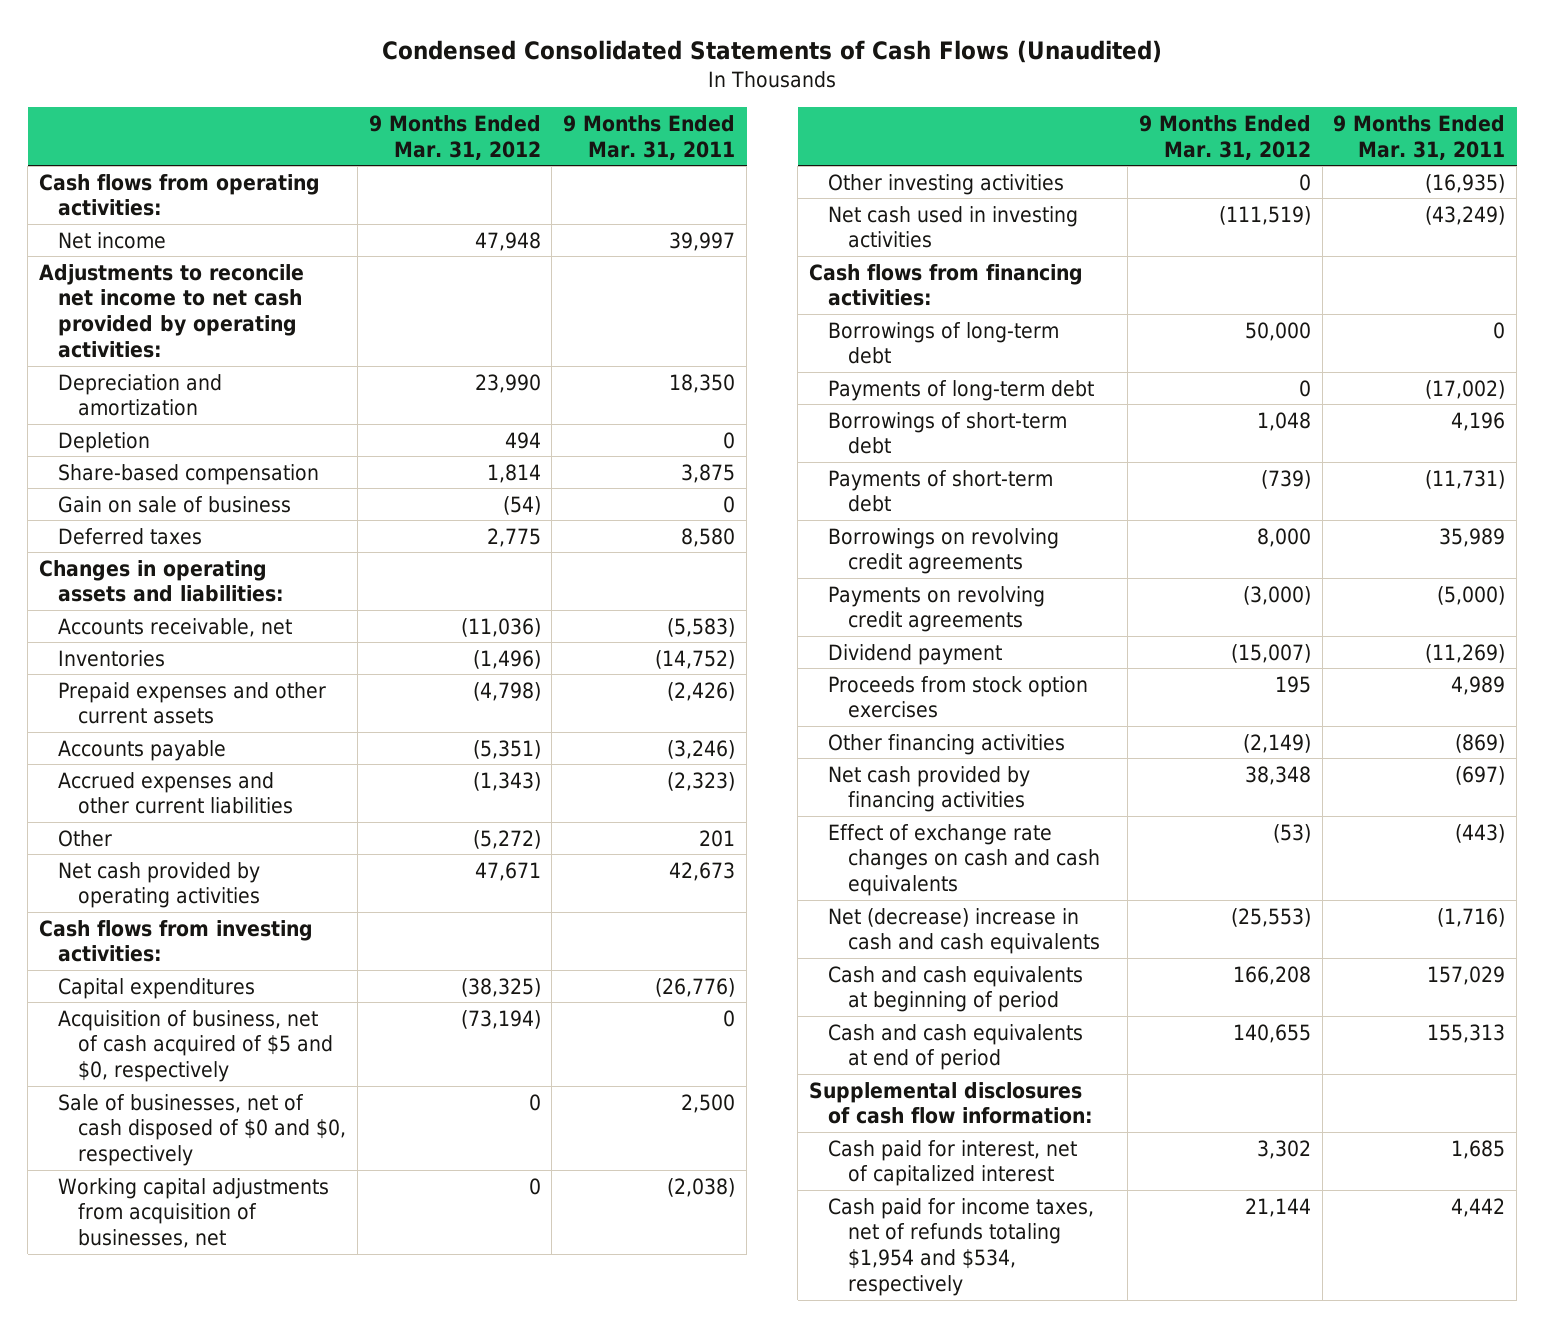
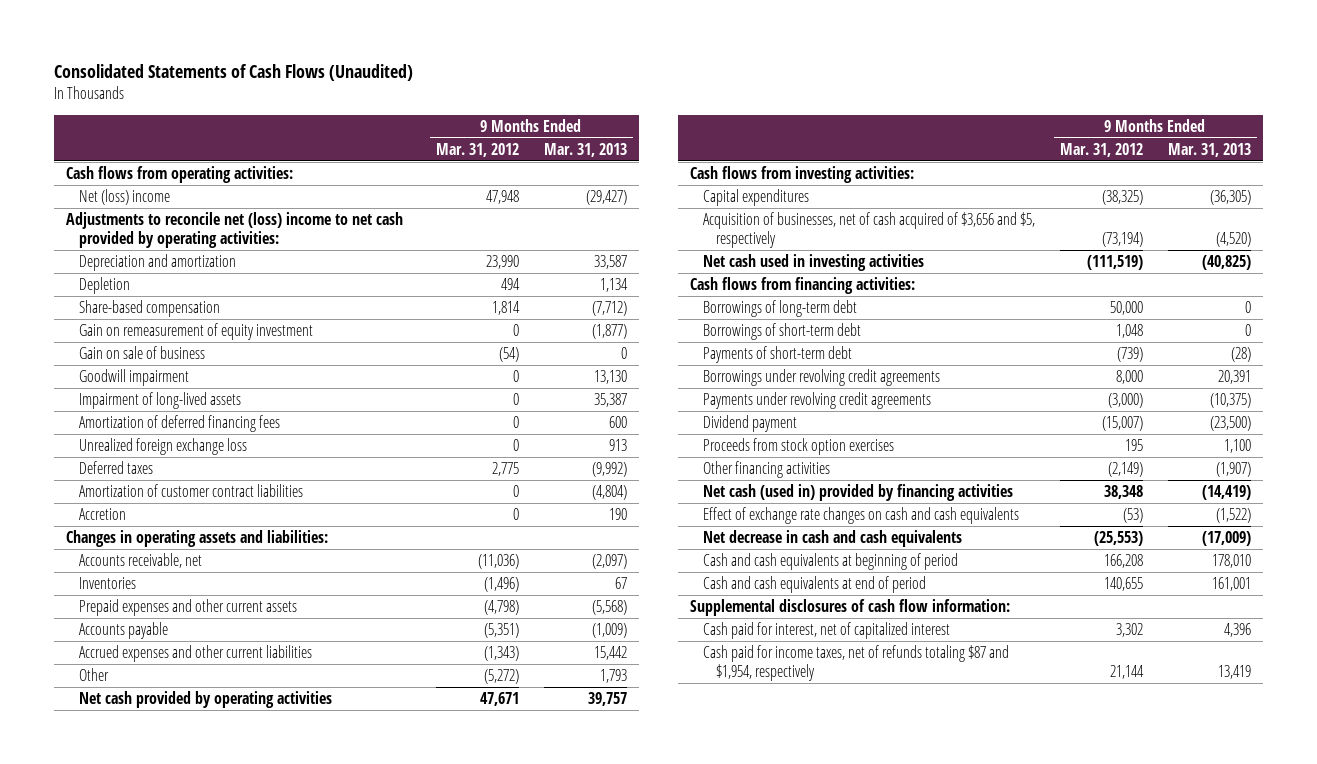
- Condensed Consolidated Statements of Cash Flows (Unaudited)
+ Consolidated Statements of Cash Flows (Unaudited)
- | 9 Months Ended Mar. 31, 2012 | 9 Months Ended Mar. 31, 2011
+ | 9 Months Ended Mar. 31, 2012 | 9 Months Ended Mar. 31, 2013
- Net income | 47,948 | 39,997
- Adjustments to reconcile net income to net cash provided by operating activities:
+ Net (loss) income | 47,948 | (29,427)
+ Adjustments to reconcile net (loss) income to net cash provided by operating activities:
+ Gain on remeasurement of equity investment | 0 | (1,877)
+ Goodwill impairment | 0 | 13,130
+ Impairment of long-lived assets | 0 | 35,387
+ Amortization of deferred financing fees | 0 | 600
+ Unrealized foreign exchange loss | 0 | 913
+ Amortization of customer contract liabilities | 0 | (4,804)
+ Accretion | 0 | 190
- Acquisition of business, net of cash acquired of $5 and $0, respectively | (73,194) | 0
- Sale of businesses, net of cash disposed of $0 and $0, respectively | 0 | 2,500
- Working capital adjustments from acquisition of businesses, net | 0 | (2,038)
- Other investing activities | 0 | (16,935)
+ Acquisition of businesses, net of cash acquired of $3,656 and $5, respectively | (73,194) | (4,520)
- Payments of long-term debt | 0 | (17,002)
- Borrowings on revolving credit agreements | 8,000 | 35,989
- Payments on revolving credit agreements | (3,000) | (5,000)
+ Borrowings under revolving credit agreements | 8,000 | 20,391
+ Payments under revolving credit agreements | (3,000) | (10,375)
- Net cash provided by financing activities | 38,348 | (697)
+ Net cash (used in) provided by financing activities | 38,348 | (14,419)
- Net (decrease) increase in cash and cash equivalents | (25,553) | (1,716)
+ Net decrease in cash and cash equivalents | (25,553) | (17,009)
- Cash paid for income taxes, net of refunds totaling $1,954 and $534, respectively | 21,144 | 4,442
+ Cash paid for income taxes, net of refunds totaling $87 and $1,954, respectively | 21,144 | 13,419

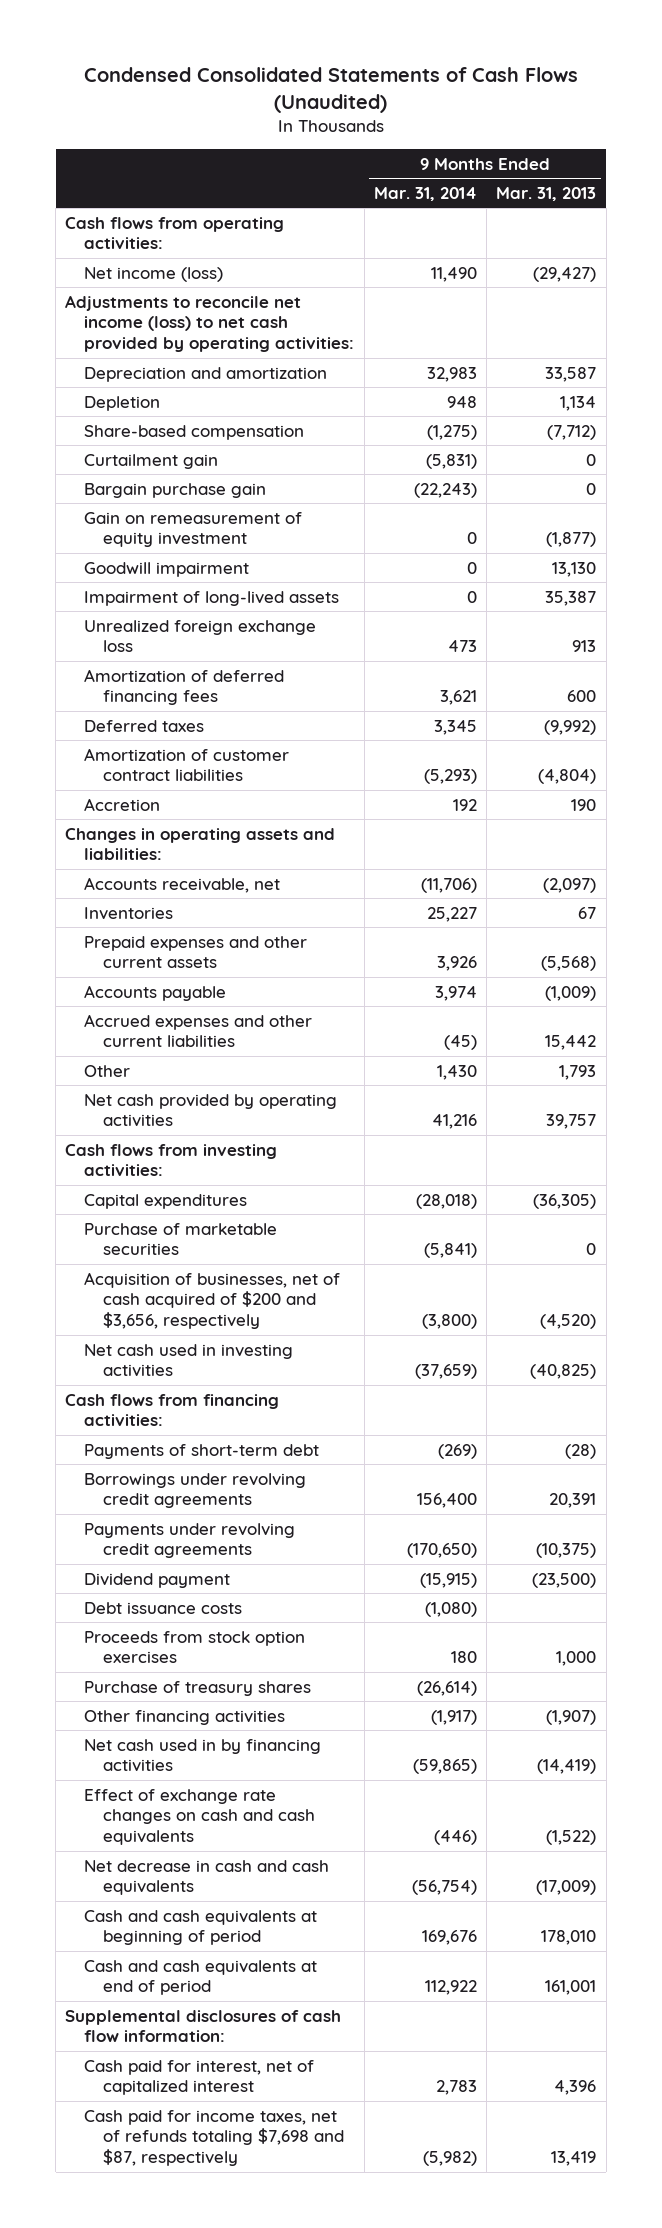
- Consolidated Statements of Cash Flows (Unaudited)
+ Condensed Consolidated Statements of Cash Flows (Unaudited)
- | 9 Months Ended Mar. 31, 2012 | 9 Months Ended Mar. 31, 2013
+ | 9 Months Ended Mar. 31, 2014 | 9 Months Ended Mar. 31, 2013
- Net (loss) income | 47,948 | (29,427)
- Adjustments to reconcile net (loss) income to net cash provided by operating activities:
+ Net income (loss) | 11,490 | (29,427)
+ Adjustments to reconcile net income (loss) to net cash provided by operating activities:
+ Curtailment gain | (5,831) | 0
+ Bargain purchase gain | (22,243) | 0
- Gain on sale of business | (54) | 0
moved down: Amortization of deferred financing fees | 3,621 | 600
- Acquisition of businesses, net of cash acquired of $3,656 and $5, respectively | (73,194) | (4,520)
+ Purchase of marketable securities | (5,841) | 0
+ Acquisition of businesses, net of cash acquired of $200 and $3,656, respectively | (3,800) | (4,520)
- Borrowings of long-term debt | 50,000 | 0
- Borrowings of short-term debt | 1,048 | 0
- Proceeds from stock option exercises | 195 | 1,100
+ Debt issuance costs | (1,080) |
+ Proceeds from stock option exercises | 180 | 1,000
+ Purchase of treasury shares | (26,614) |
- Net cash (used in) provided by financing activities | 38,348 | (14,419)
+ Net cash used in by financing activities | (59,865) | (14,419)
- Cash paid for income taxes, net of refunds totaling $87 and $1,954, respectively | 21,144 | 13,419
+ Cash paid for income taxes, net of refunds totaling $7,698 and $87, respectively | (5,982) | 13,419

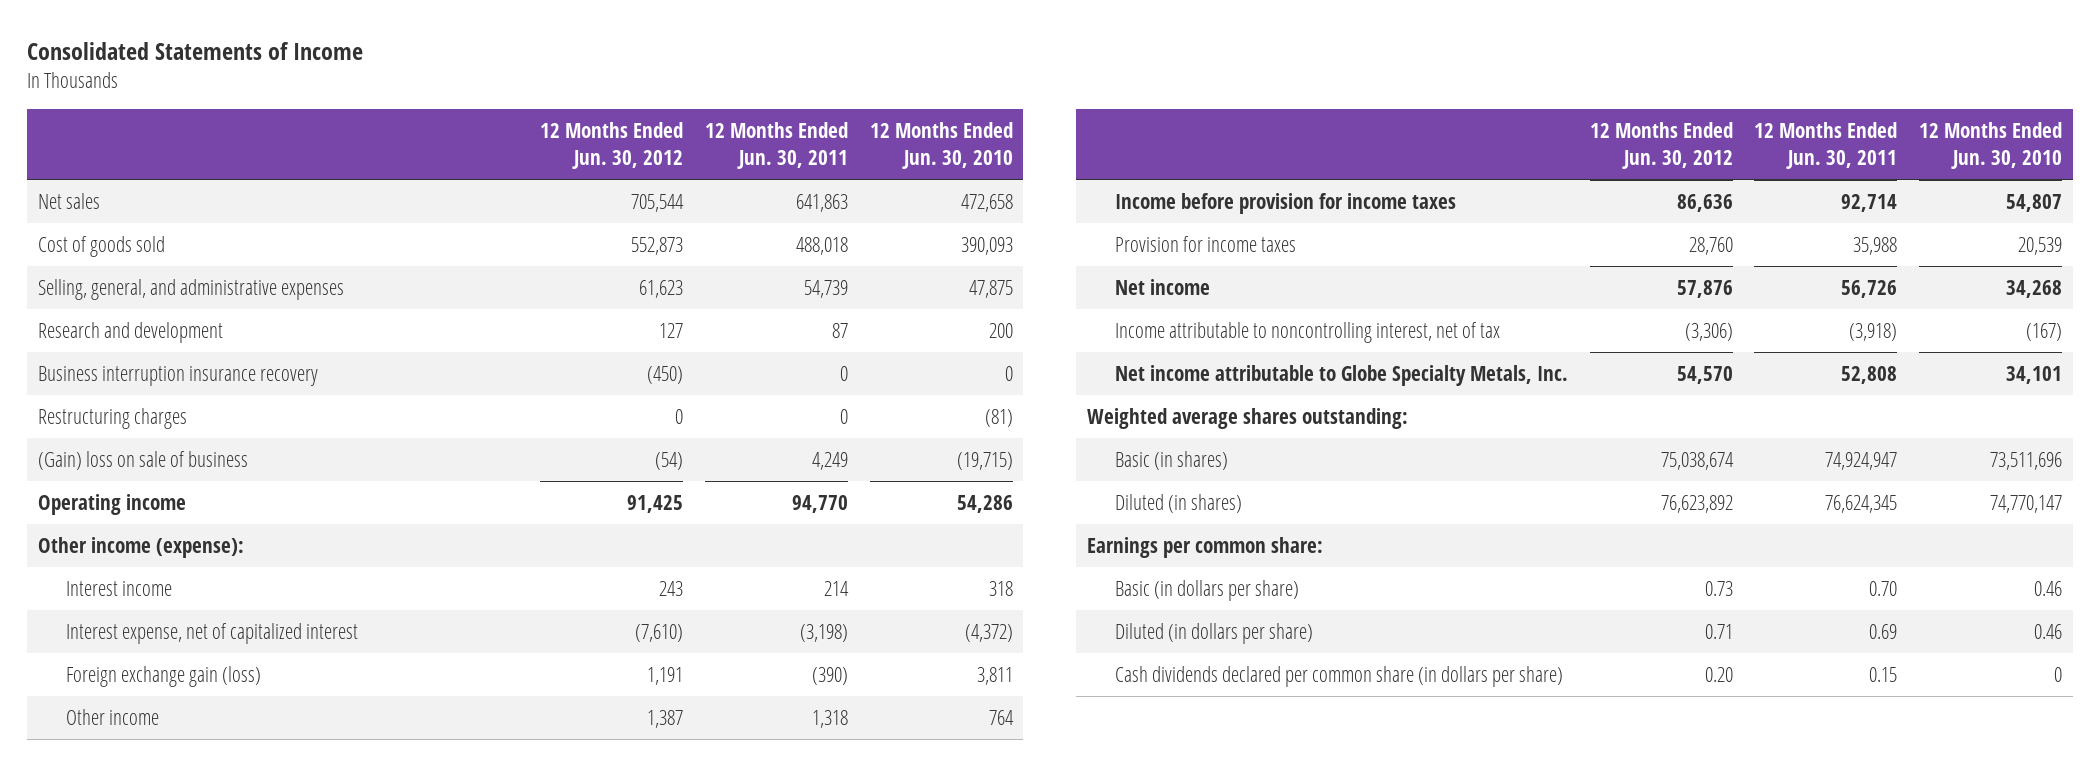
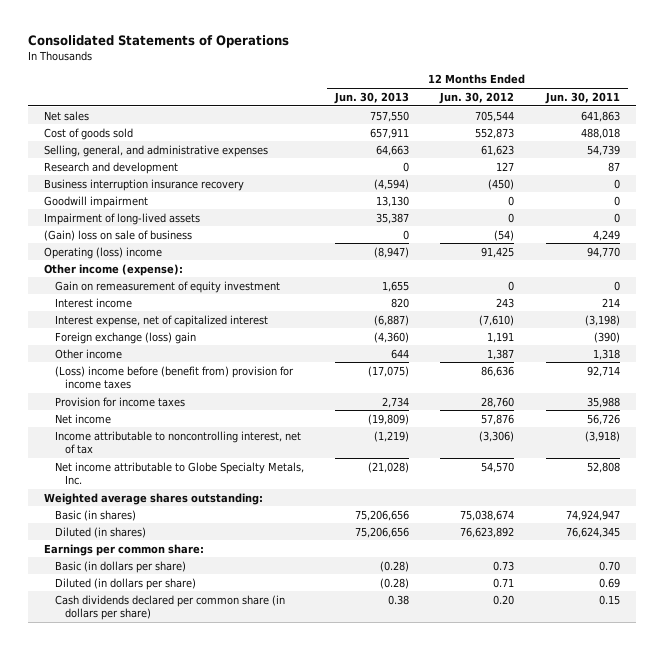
- Consolidated Statements of Income
+ Consolidated Statements of Operations
- | 12 Months Ended Jun. 30, 2012 | 12 Months Ended Jun. 30, 2011 | 12 Months Ended Jun. 30, 2010
+ | 12 Months Ended Jun. 30, 2013 | 12 Months Ended Jun. 30, 2012 | 12 Months Ended Jun. 30, 2011
- Restructuring charges | 0 | 0 | (81)
+ Goodwill impairment | 13,130 | 0 | 0
+ Impairment of long-lived assets | 35,387 | 0 | 0
- Operating income | 91,425 | 94,770 | 54,286
+ Operating (loss) income | (8,947) | 91,425 | 94,770
+ Gain on remeasurement of equity investment | 1,655 | 0 | 0
- Foreign exchange gain (loss) | 1,191 | (390) | 3,811
+ Foreign exchange (loss) gain | (4,360) | 1,191 | (390)
- Income before provision for income taxes | 86,636 | 92,714 | 54,807
+ (Loss) income before (benefit from) provision for income taxes | (17,075) | 86,636 | 92,714

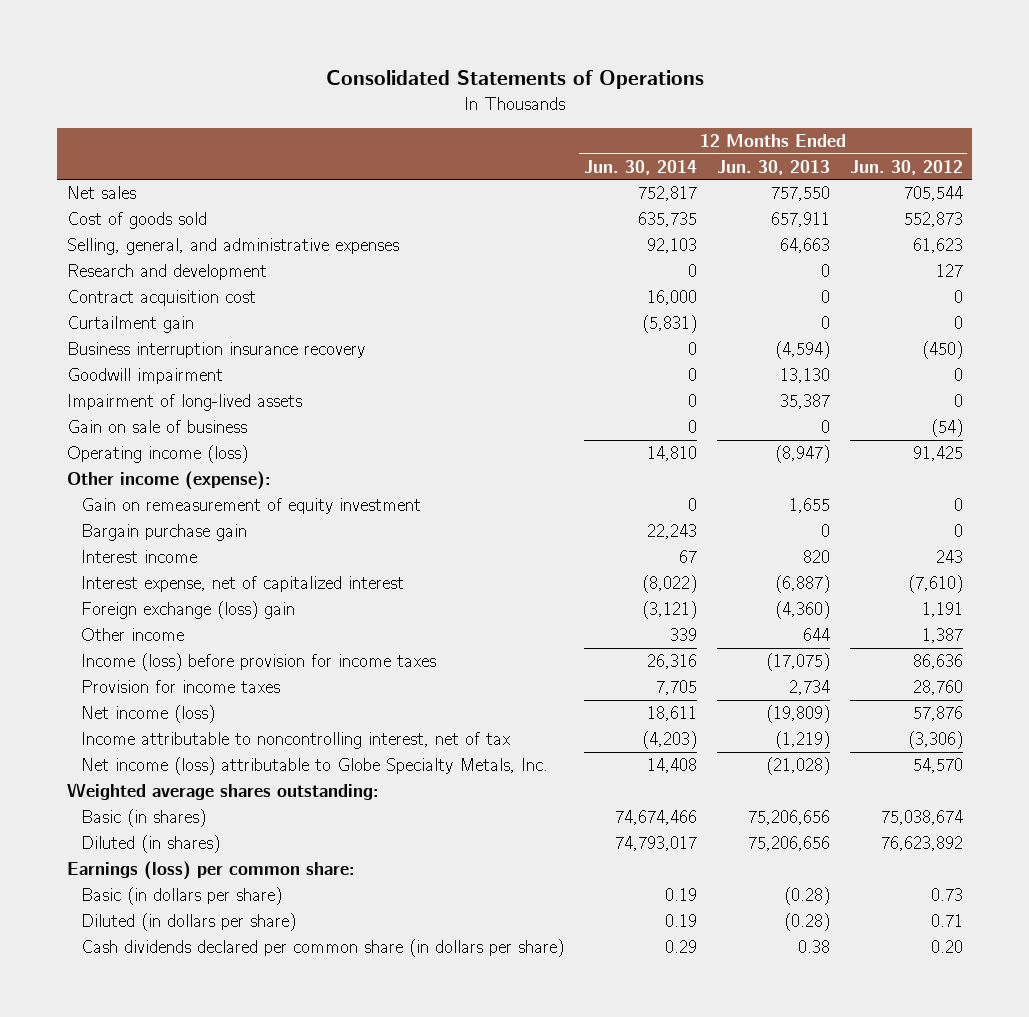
- | 12 Months Ended Jun. 30, 2013 | 12 Months Ended Jun. 30, 2012 | 12 Months Ended Jun. 30, 2011
+ | 12 Months Ended Jun. 30, 2014 | 12 Months Ended Jun. 30, 2013 | 12 Months Ended Jun. 30, 2012
+ Contract acquisition cost | 16,000 | 0 | 0
+ Curtailment gain | (5,831) | 0 | 0
- (Gain) loss on sale of business | 0 | (54) | 4,249
- Operating (loss) income | (8,947) | 91,425 | 94,770
+ Gain on sale of business | 0 | 0 | (54)
+ Operating income (loss) | 14,810 | (8,947) | 91,425
+ Bargain purchase gain | 22,243 | 0 | 0
- (Loss) income before (benefit from) provision for income taxes | (17,075) | 86,636 | 92,714
+ Income (loss) before provision for income taxes | 26,316 | (17,075) | 86,636
- Net income | (19,809) | 57,876 | 56,726
+ Net income (loss) | 18,611 | (19,809) | 57,876
- Net income attributable to Globe Specialty Metals, Inc. | (21,028) | 54,570 | 52,808
+ Net income (loss) attributable to Globe Specialty Metals, Inc. | 14,408 | (21,028) | 54,570
- Earnings per common share:
+ Earnings (loss) per common share:

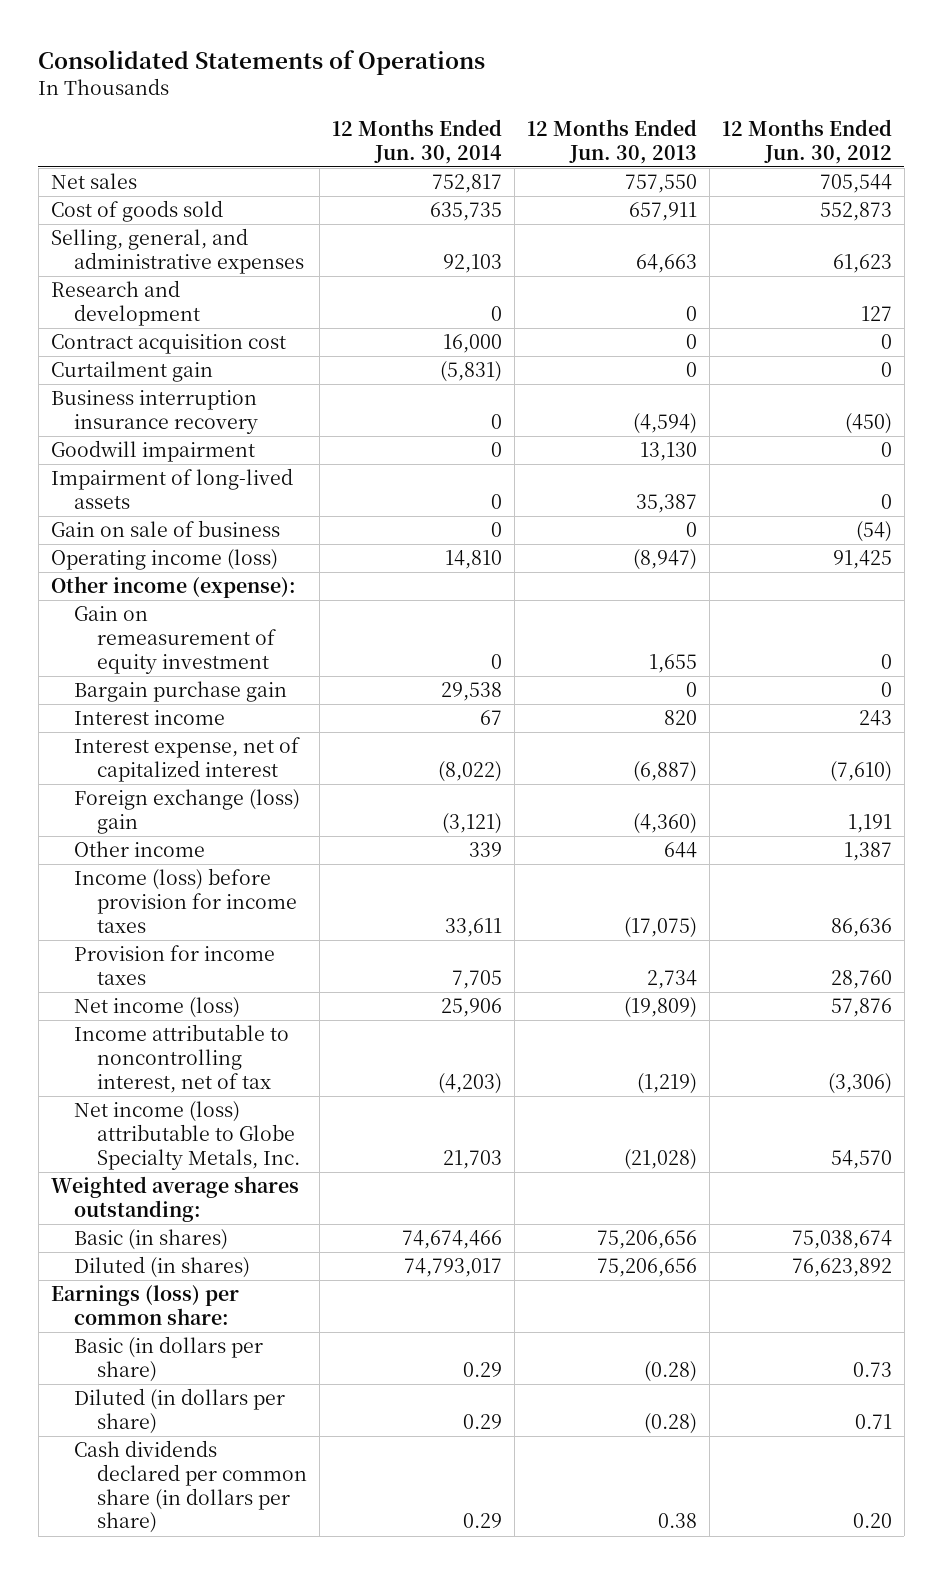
- Bargain purchase gain | 22,243 | 0 | 0
+ Bargain purchase gain | 29,538 | 0 | 0
- Income (loss) before provision for income taxes | 26,316 | (17,075) | 86,636
+ Income (loss) before provision for income taxes | 33,611 | (17,075) | 86,636
- Net income (loss) | 18,611 | (19,809) | 57,876
+ Net income (loss) | 25,906 | (19,809) | 57,876
- Net income (loss) attributable to Globe Specialty Metals, Inc. | 14,408 | (21,028) | 54,570
+ Net income (loss) attributable to Globe Specialty Metals, Inc. | 21,703 | (21,028) | 54,570
- Basic (in dollars per share) | 0.19 | (0.28) | 0.73
- Diluted (in dollars per share) | 0.19 | (0.28) | 0.71
+ Basic (in dollars per share) | 0.29 | (0.28) | 0.73
+ Diluted (in dollars per share) | 0.29 | (0.28) | 0.71

